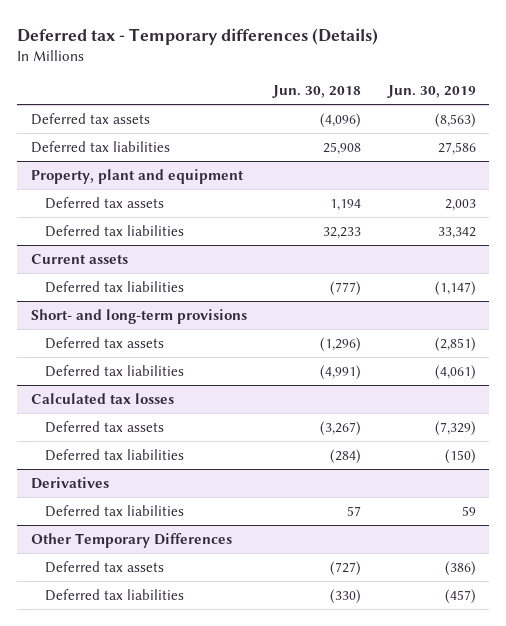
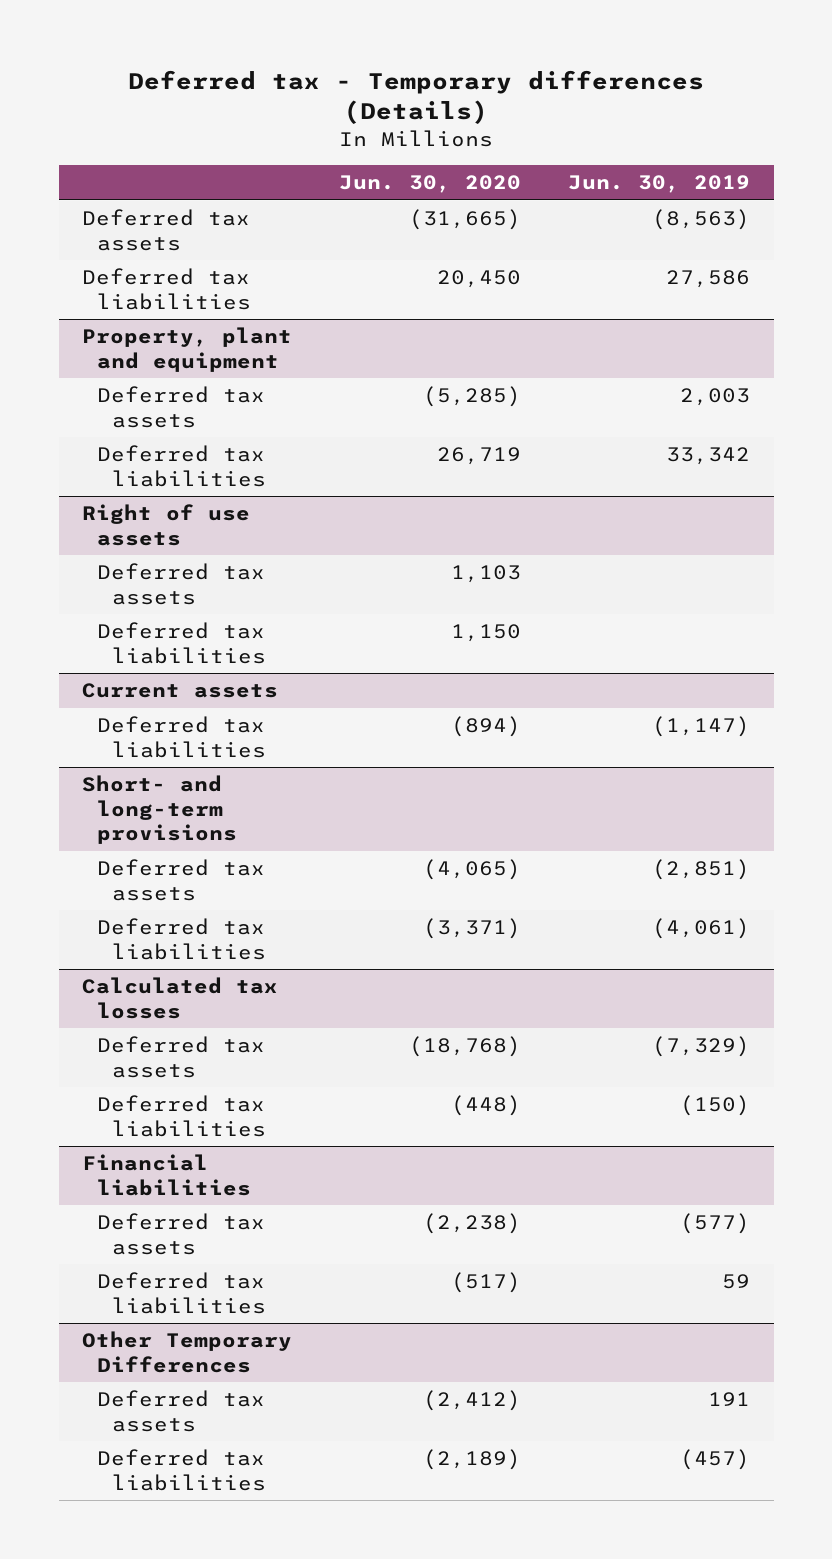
- | Jun. 30, 2018 | Jun. 30, 2019
+ | Jun. 30, 2020 | Jun. 30, 2019
+ Right of use assets
+ Deferred tax assets | 1,103 |
+ Deferred tax liabilities | 1,150 |
- Derivatives
+ Financial liabilities
+ Deferred tax assets | (2,238) | (577)
@ Other Temporary Differences
- Deferred tax assets | (727) | (386)
+ Deferred tax assets | (2,412) | 191

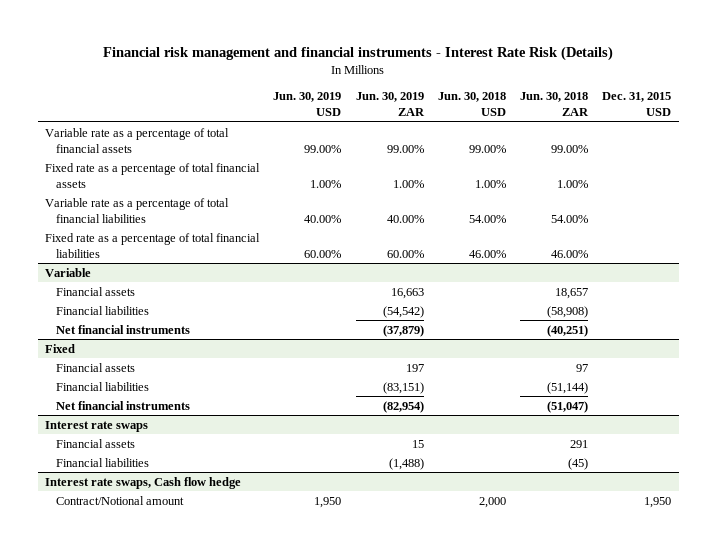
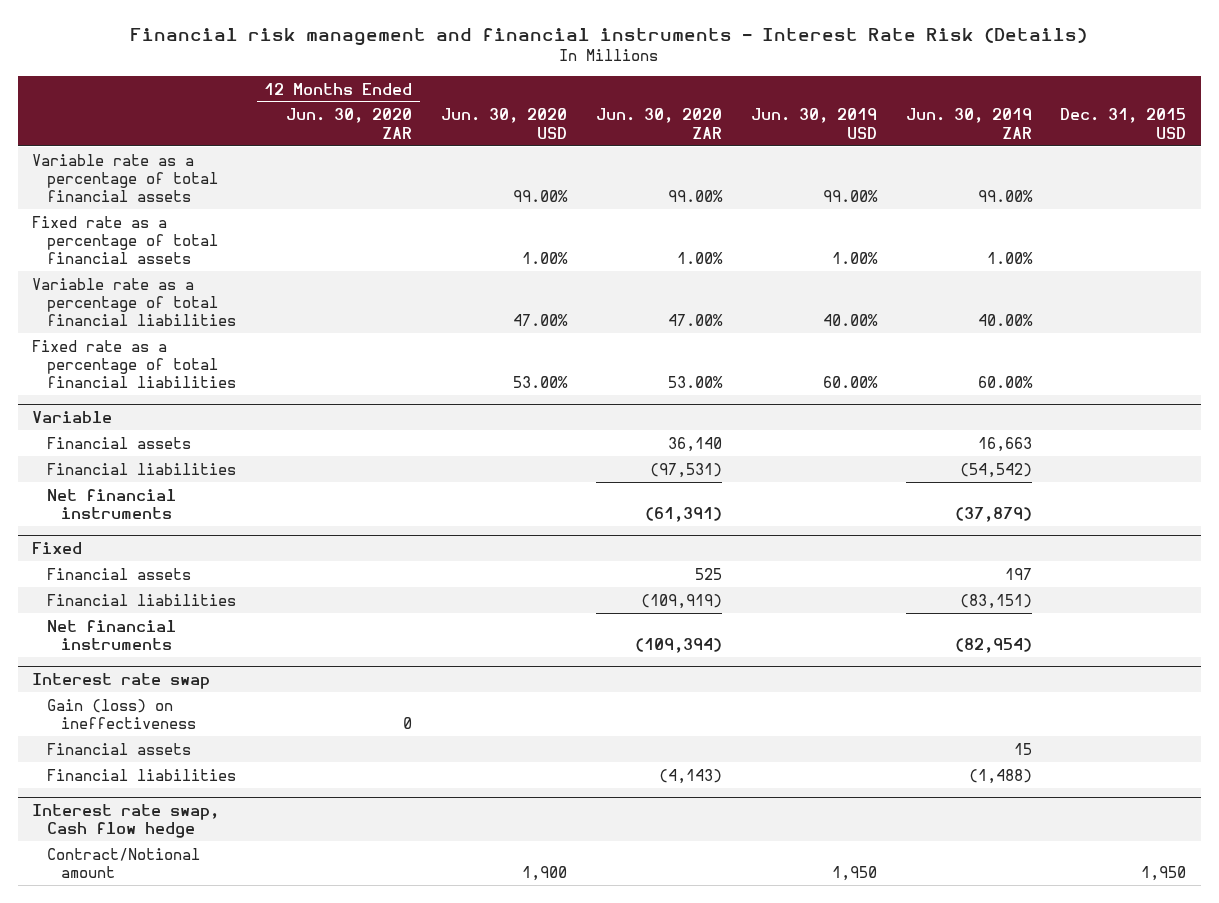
- | Jun. 30, 2019 USD | Jun. 30, 2019 ZAR | Jun. 30, 2018 USD | Jun. 30, 2018 ZAR | Dec. 31, 2015 USD
+ | 12 Months Ended Jun. 30, 2020 ZAR | Jun. 30, 2020 USD | Jun. 30, 2020 ZAR | Jun. 30, 2019 USD | Jun. 30, 2019 ZAR | Dec. 31, 2015 USD
- Interest rate swaps
+ Interest rate swap
+ Gain (loss) on ineffectiveness | 0 | | | | |
- Interest rate swaps, Cash flow hedge
+ Interest rate swap, Cash flow hedge

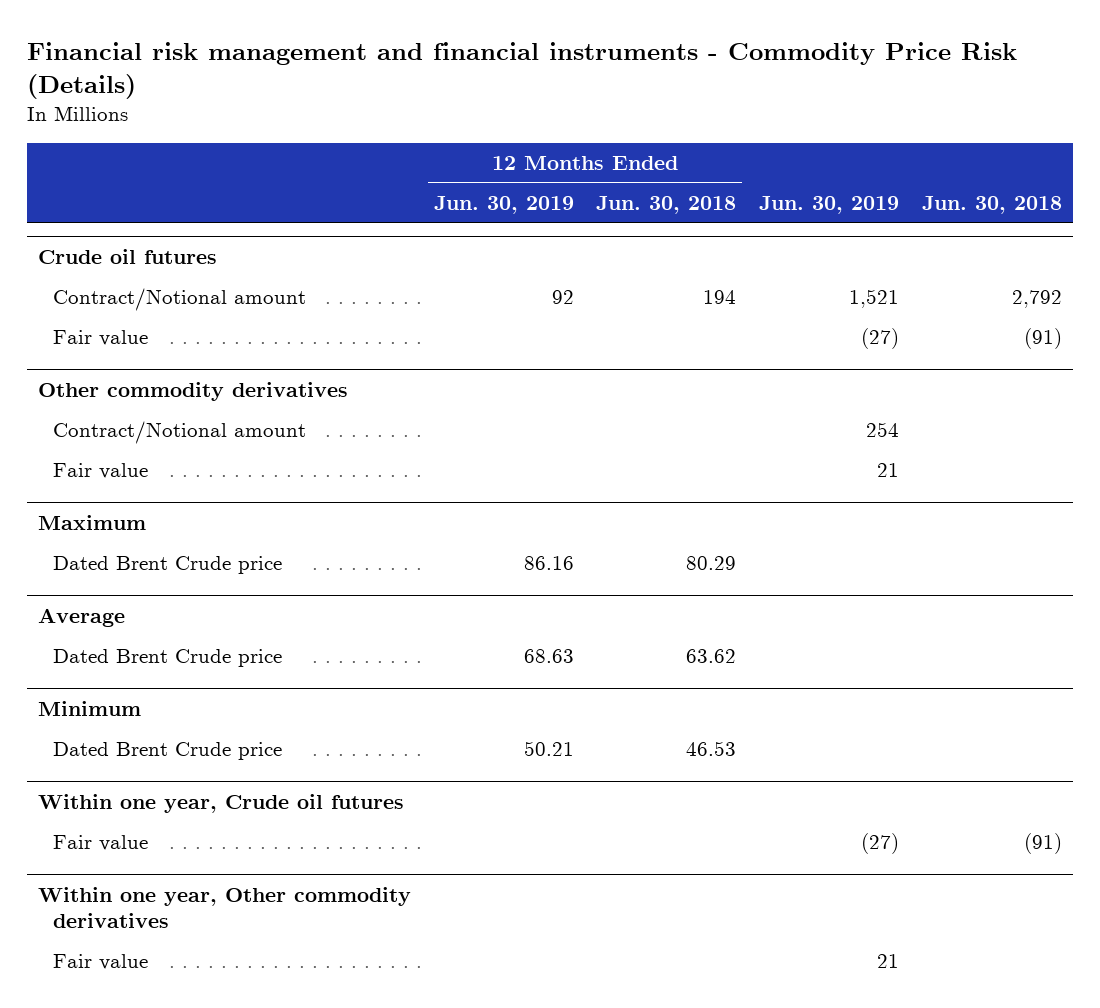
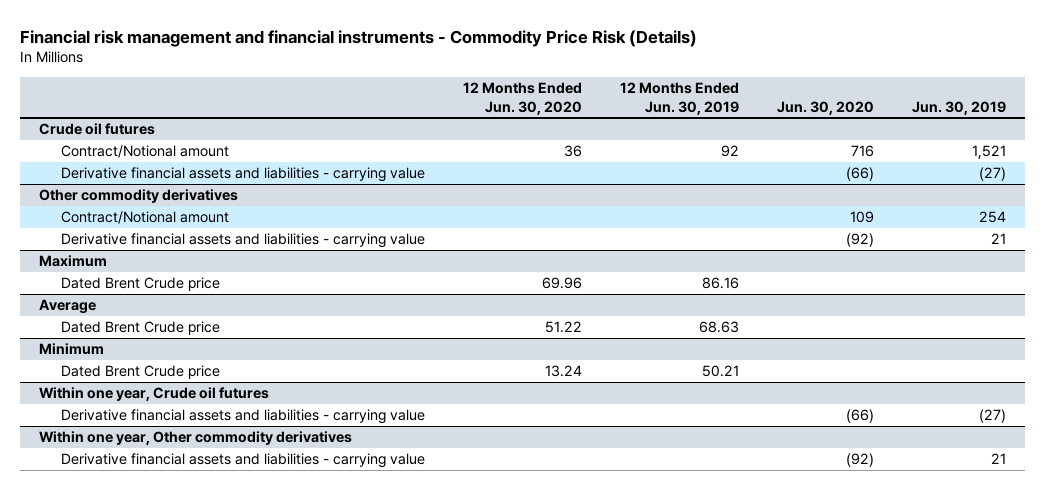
- | 12 Months Ended Jun. 30, 2019 | 12 Months Ended Jun. 30, 2018 | Jun. 30, 2019 | Jun. 30, 2018
+ | 12 Months Ended Jun. 30, 2020 | 12 Months Ended Jun. 30, 2019 | Jun. 30, 2020 | Jun. 30, 2019
@ Crude oil futures
- Fair value | | | (27) | (91)
+ Derivative financial assets and liabilities - carrying value | | | (66) | (27)
@ Other commodity derivatives
- Fair value | | | 21 |
+ Derivative financial assets and liabilities - carrying value | | | (92) | 21
@ Within one year, Crude oil futures
- Fair value | | | (27) | (91)
+ Derivative financial assets and liabilities - carrying value | | | (66) | (27)
@ Within one year, Other commodity derivatives
- Fair value | | | 21 |
+ Derivative financial assets and liabilities - carrying value | | | (92) | 21

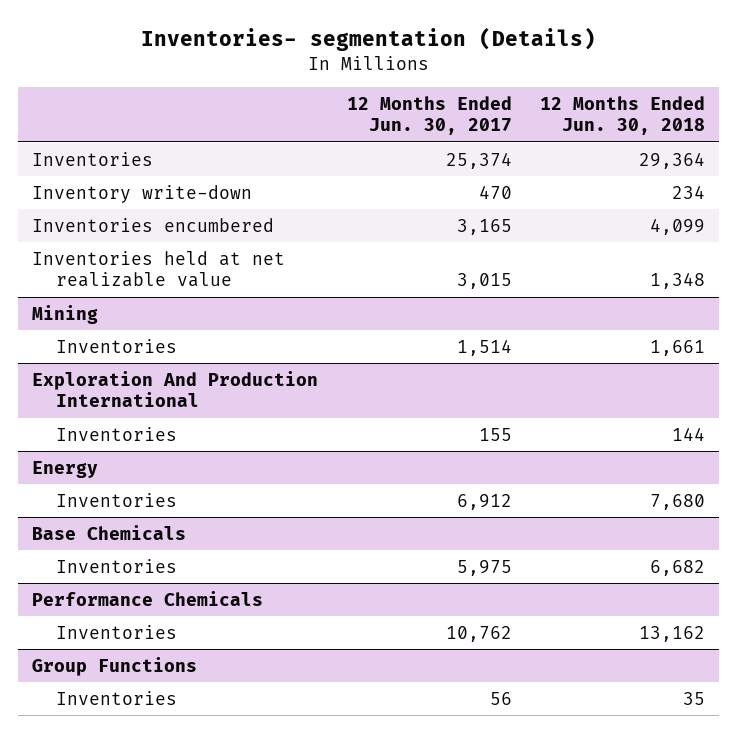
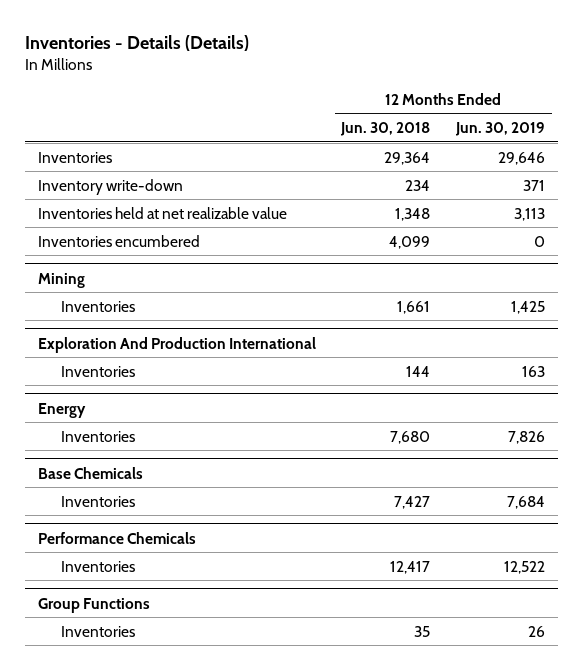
- Inventories- segmentation (Details)
+ Inventories - Details (Details)
- | 12 Months Ended Jun. 30, 2017 | 12 Months Ended Jun. 30, 2018
+ | 12 Months Ended Jun. 30, 2018 | 12 Months Ended Jun. 30, 2019
moved down: Inventories encumbered | 4,099 | 0
@ Base Chemicals
- Inventories | 5,975 | 6,682
+ Inventories | 7,427 | 7,684
@ Performance Chemicals
- Inventories | 10,762 | 13,162
+ Inventories | 12,417 | 12,522

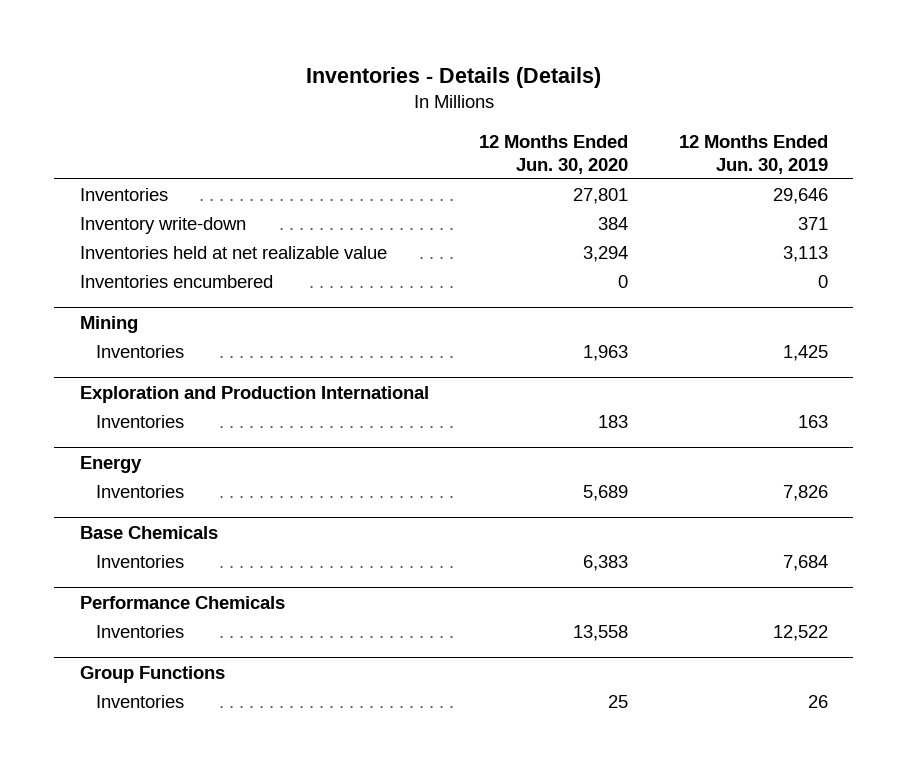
- | 12 Months Ended Jun. 30, 2018 | 12 Months Ended Jun. 30, 2019
+ | 12 Months Ended Jun. 30, 2020 | 12 Months Ended Jun. 30, 2019
- Exploration And Production International
+ Exploration and Production International

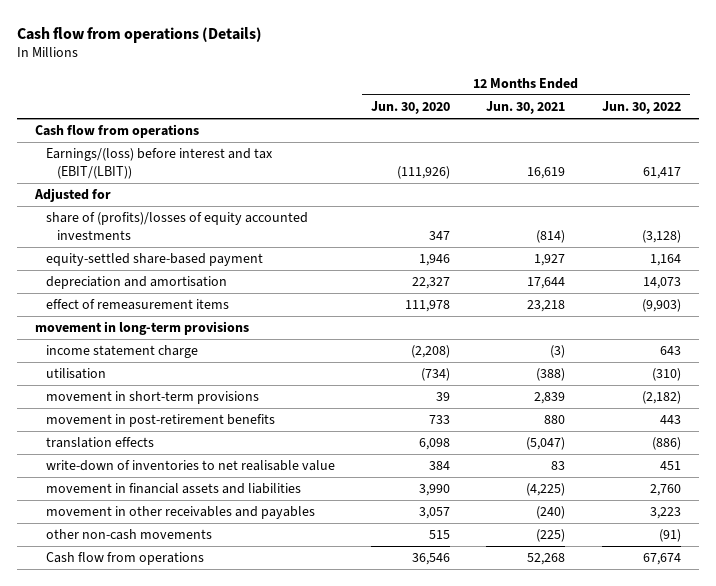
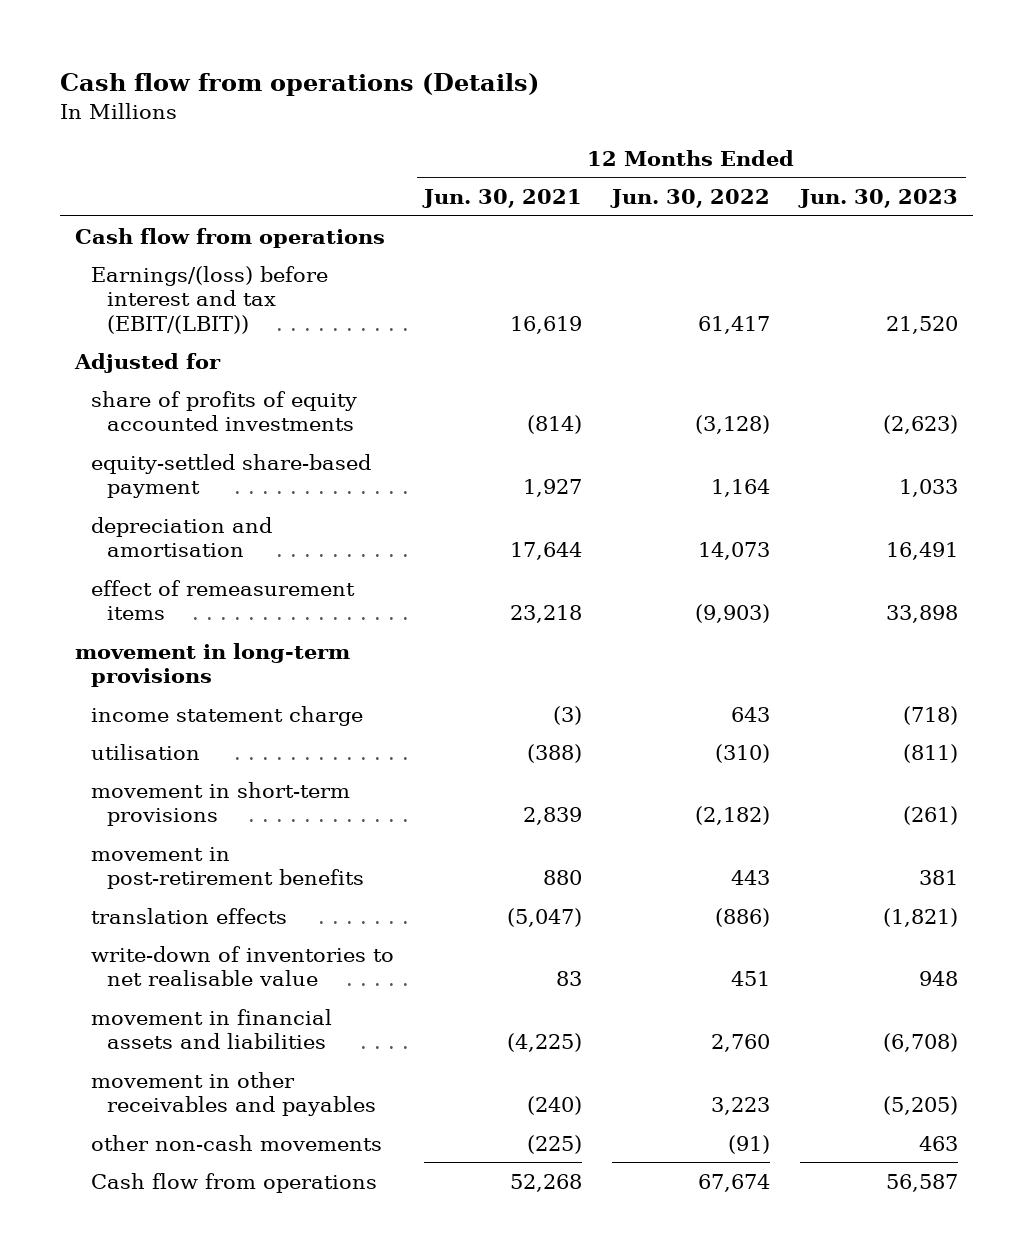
- | 12 Months Ended Jun. 30, 2020 | 12 Months Ended Jun. 30, 2021 | 12 Months Ended Jun. 30, 2022
+ | 12 Months Ended Jun. 30, 2021 | 12 Months Ended Jun. 30, 2022 | 12 Months Ended Jun. 30, 2023
- share of (profits)/losses of equity accounted investments | 347 | (814) | (3,128)
+ share of profits of equity accounted investments | (814) | (3,128) | (2,623)

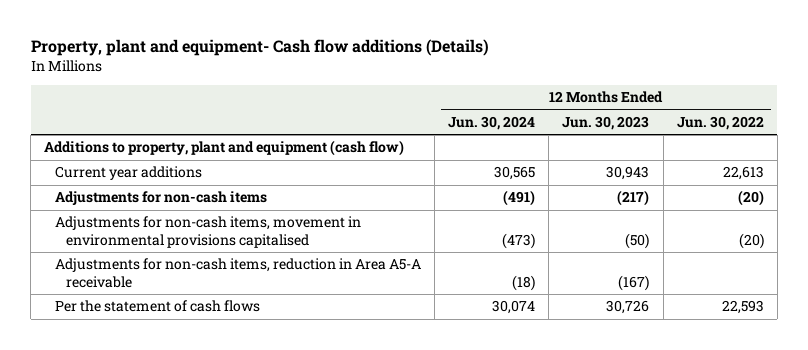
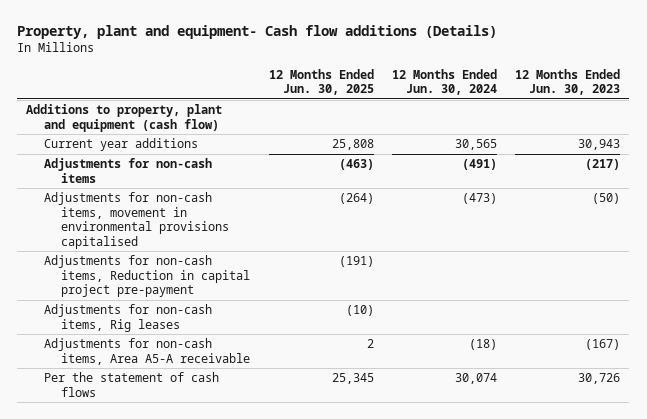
- | 12 Months Ended Jun. 30, 2024 | 12 Months Ended Jun. 30, 2023 | 12 Months Ended Jun. 30, 2022
+ | 12 Months Ended Jun. 30, 2025 | 12 Months Ended Jun. 30, 2024 | 12 Months Ended Jun. 30, 2023
- Adjustments for non-cash items, reduction in Area A5-A receivable | (18) | (167) |
+ Adjustments for non-cash items, Reduction in capital project pre-payment | (191) | |
+ Adjustments for non-cash items, Rig leases | (10) | |
+ Adjustments for non-cash items, Area A5-A receivable | 2 | (18) | (167)

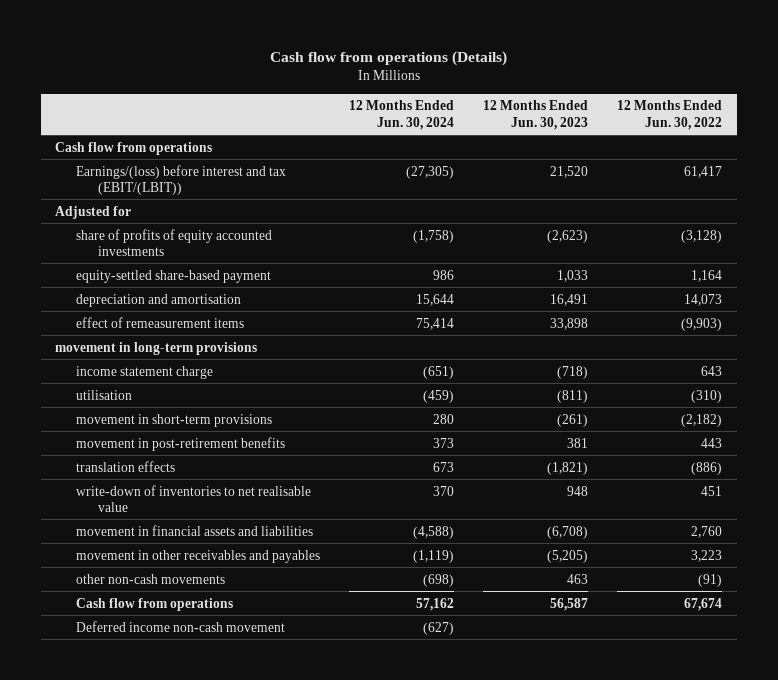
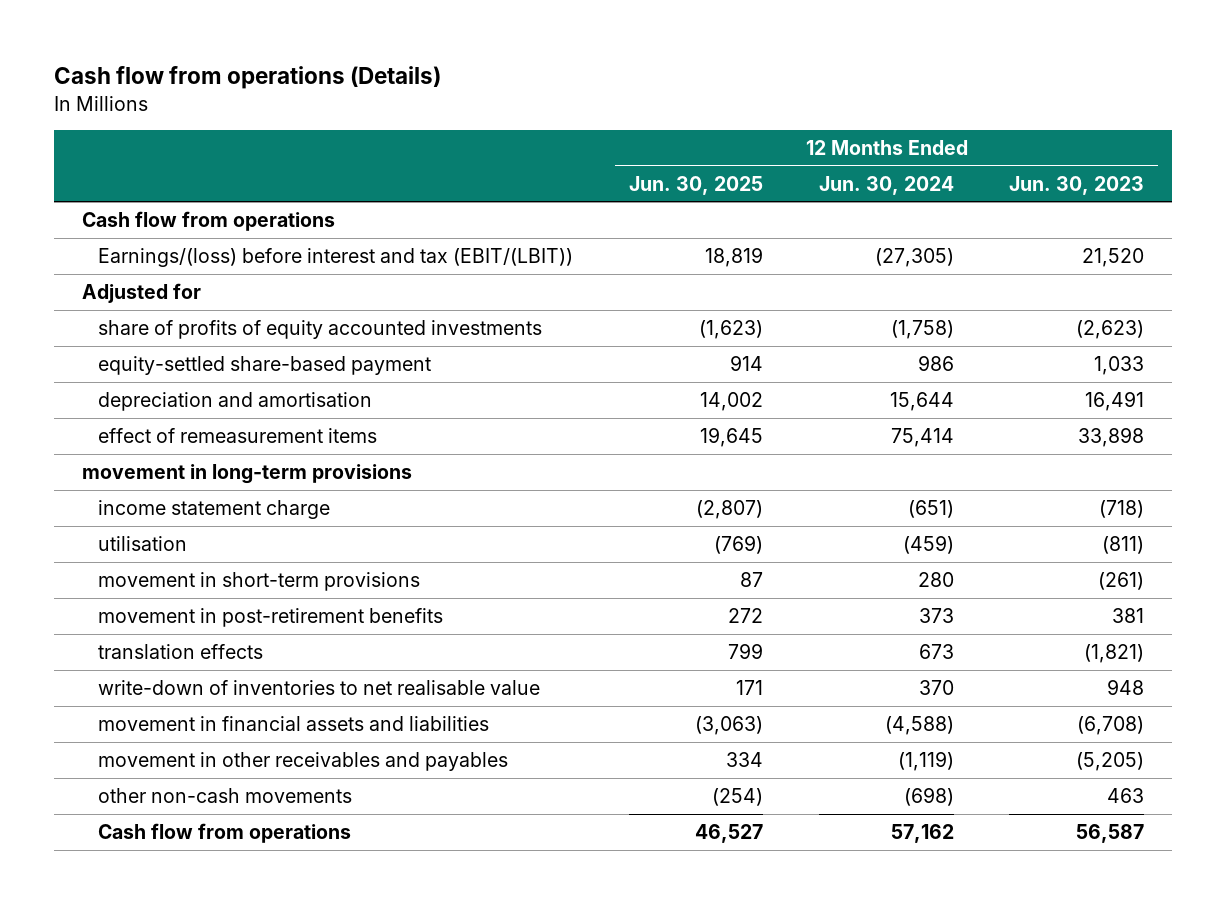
- | 12 Months Ended Jun. 30, 2024 | 12 Months Ended Jun. 30, 2023 | 12 Months Ended Jun. 30, 2022
+ | 12 Months Ended Jun. 30, 2025 | 12 Months Ended Jun. 30, 2024 | 12 Months Ended Jun. 30, 2023
- Deferred income non-cash movement | (627) | |

